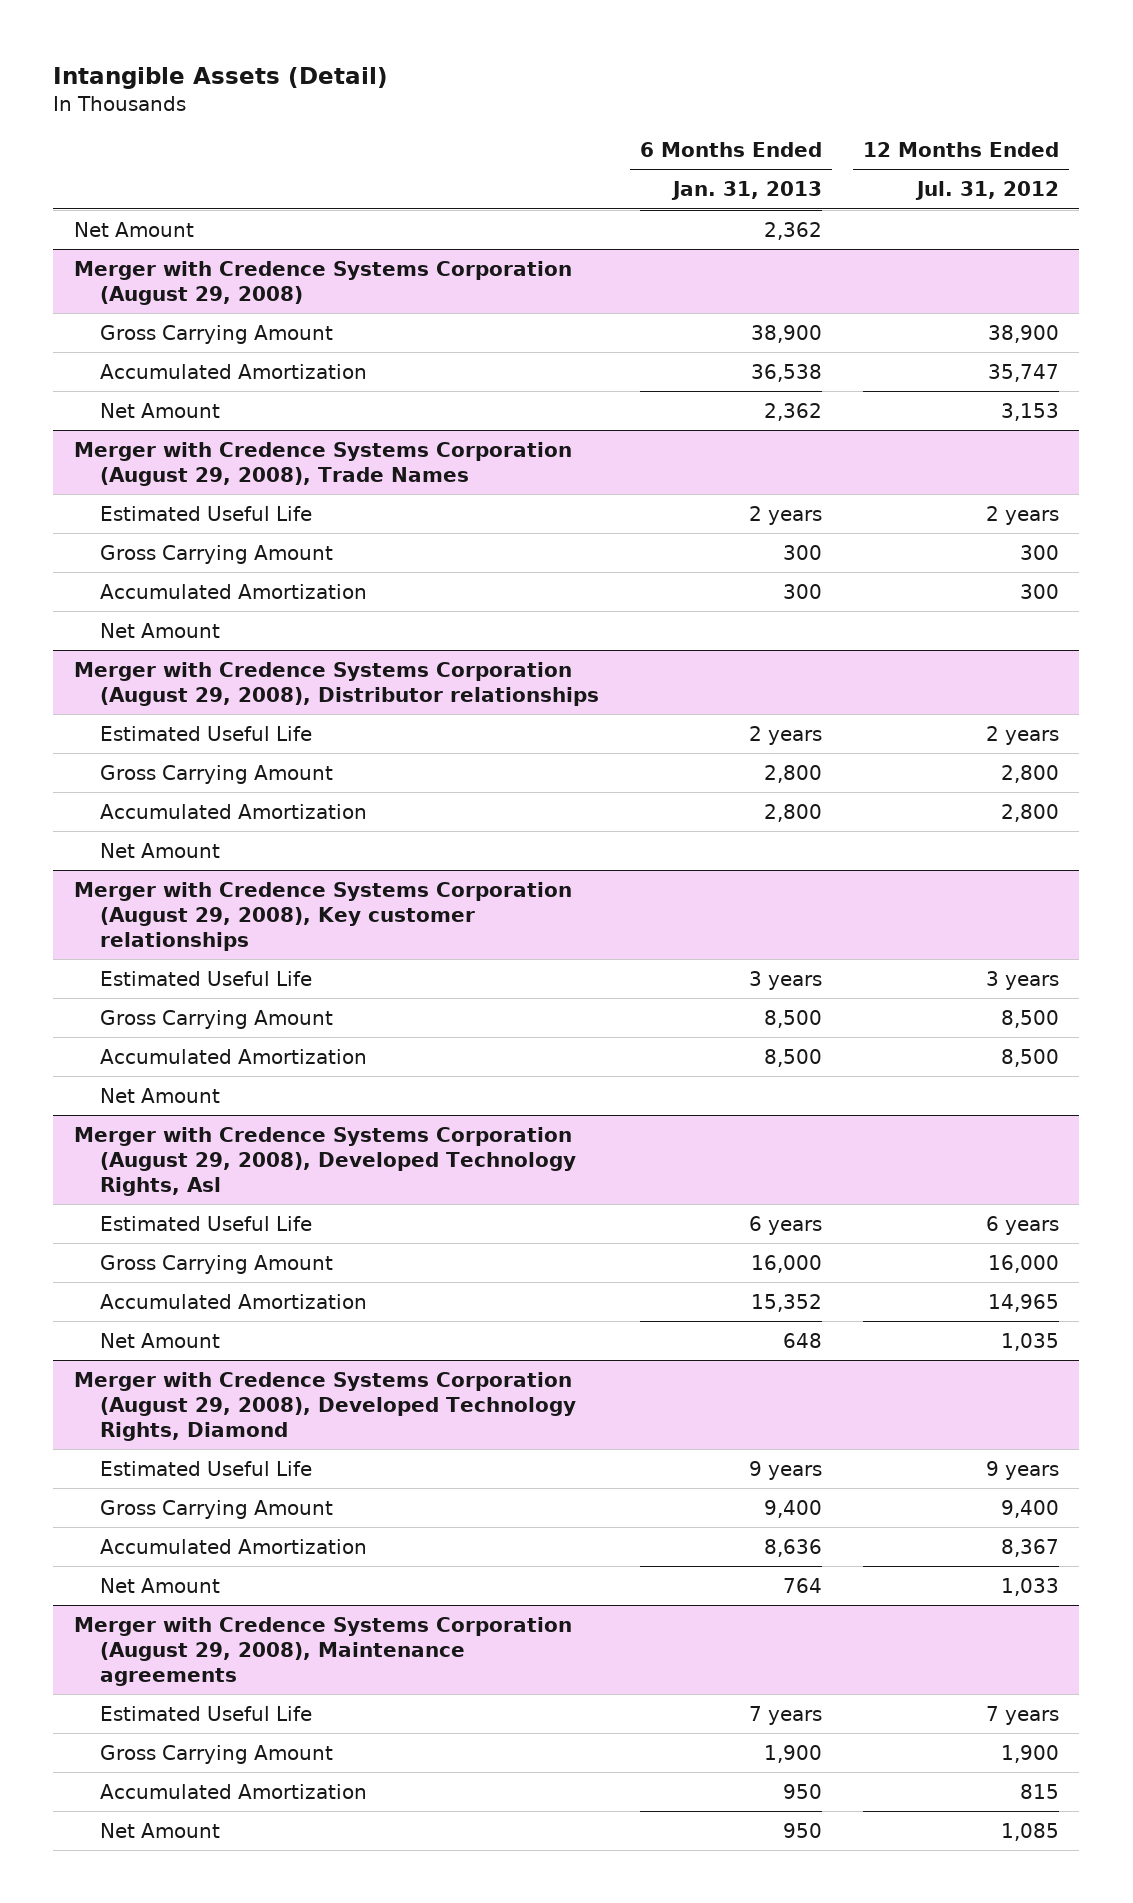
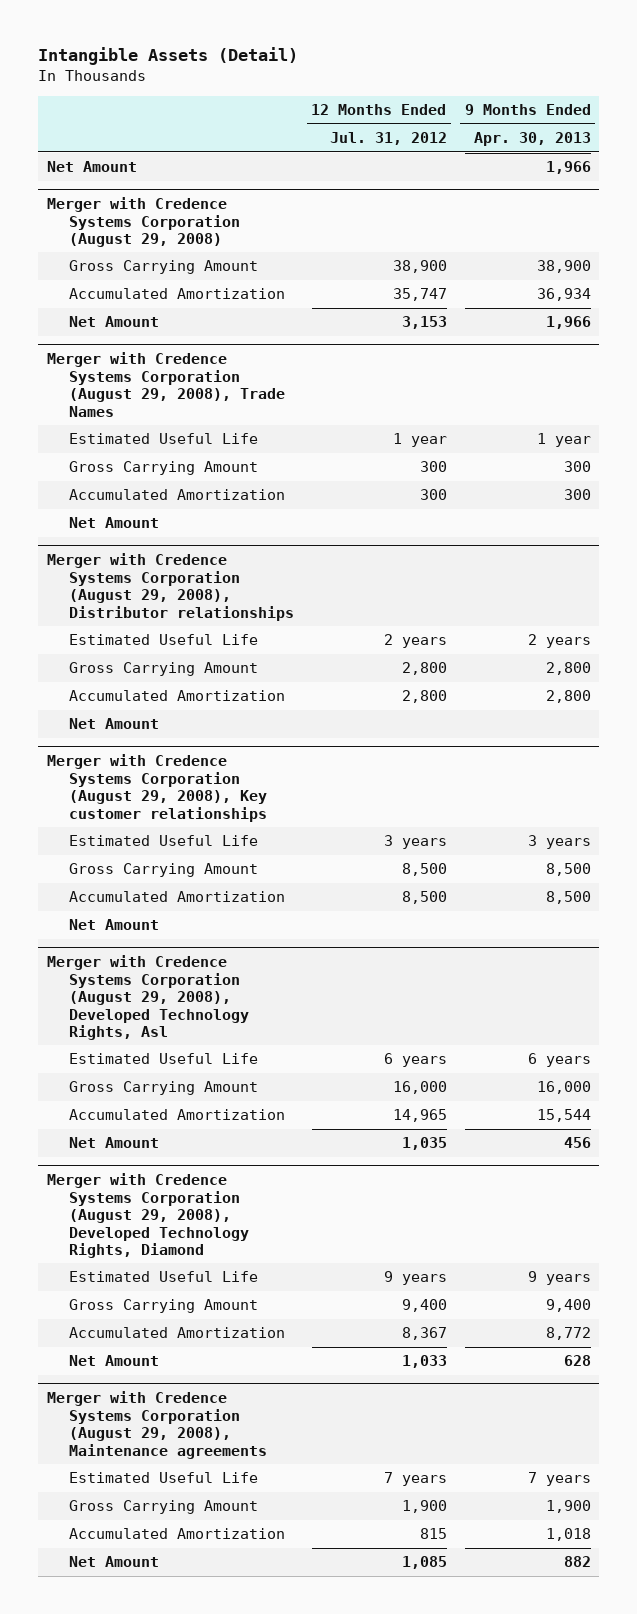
- | 6 Months Ended Jan. 31, 2013 | 12 Months Ended Jul. 31, 2012
+ | 12 Months Ended Jul. 31, 2012 | 9 Months Ended Apr. 30, 2013
@ Merger with Credence Systems Corporation (August 29, 2008), Trade Names
- Estimated Useful Life | 2 years | 2 years
+ Estimated Useful Life | 1 year | 1 year

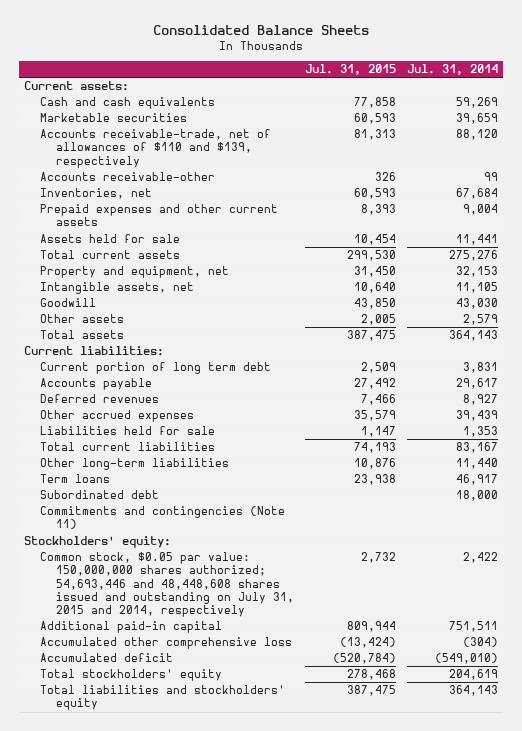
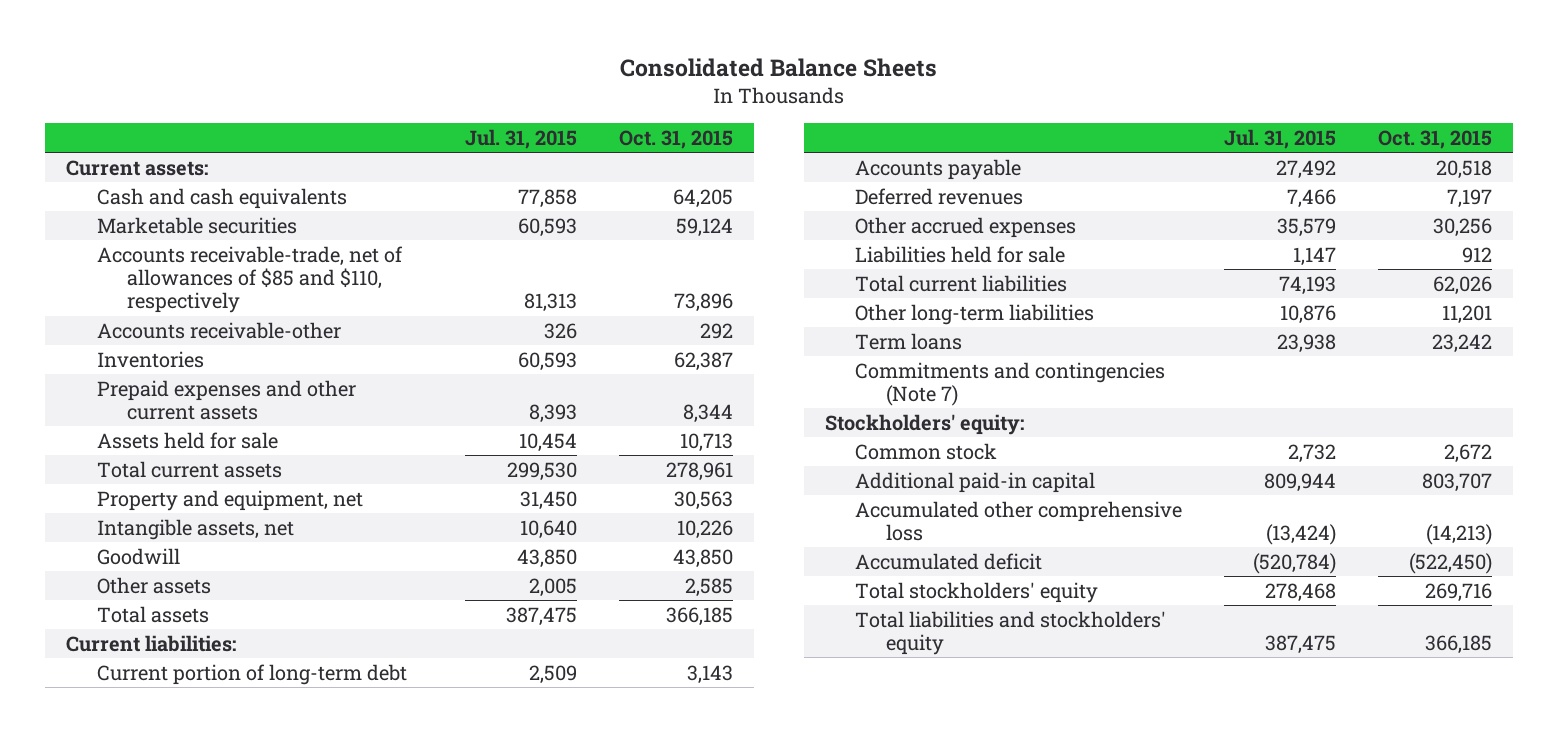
- | Jul. 31, 2015 | Jul. 31, 2014
+ | Jul. 31, 2015 | Oct. 31, 2015
- Accounts receivable-trade, net of allowances of $110 and $139, respectively | 81,313 | 88,120
+ Accounts receivable-trade, net of allowances of $85 and $110, respectively | 81,313 | 73,896
- Inventories, net | 60,593 | 67,684
+ Inventories | 60,593 | 62,387
- Current portion of long term debt | 2,509 | 3,831
+ Current portion of long-term debt | 2,509 | 3,143
- Subordinated debt | | 18,000
- Commitments and contingencies (Note 11)
+ Commitments and contingencies (Note 7)
- Common stock, $0.05 par value: 150,000,000 shares authorized; 54,693,446 and 48,448,608 shares issued and outstanding on July 31, 2015 and 2014, respectively | 2,732 | 2,422
+ Common stock | 2,732 | 2,672

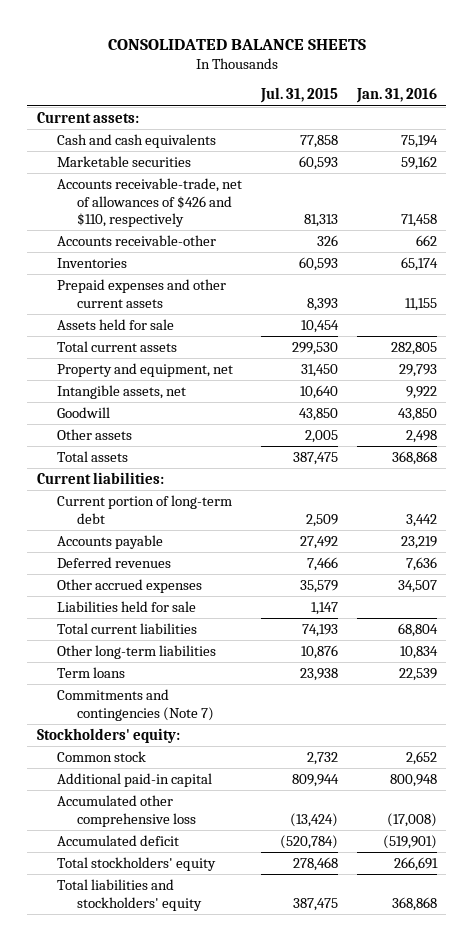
- Consolidated Balance Sheets
+ CONSOLIDATED BALANCE SHEETS
- | Jul. 31, 2015 | Oct. 31, 2015
+ | Jul. 31, 2015 | Jan. 31, 2016
- Accounts receivable-trade, net of allowances of $85 and $110, respectively | 81,313 | 73,896
+ Accounts receivable-trade, net of allowances of $426 and $110, respectively | 81,313 | 71,458

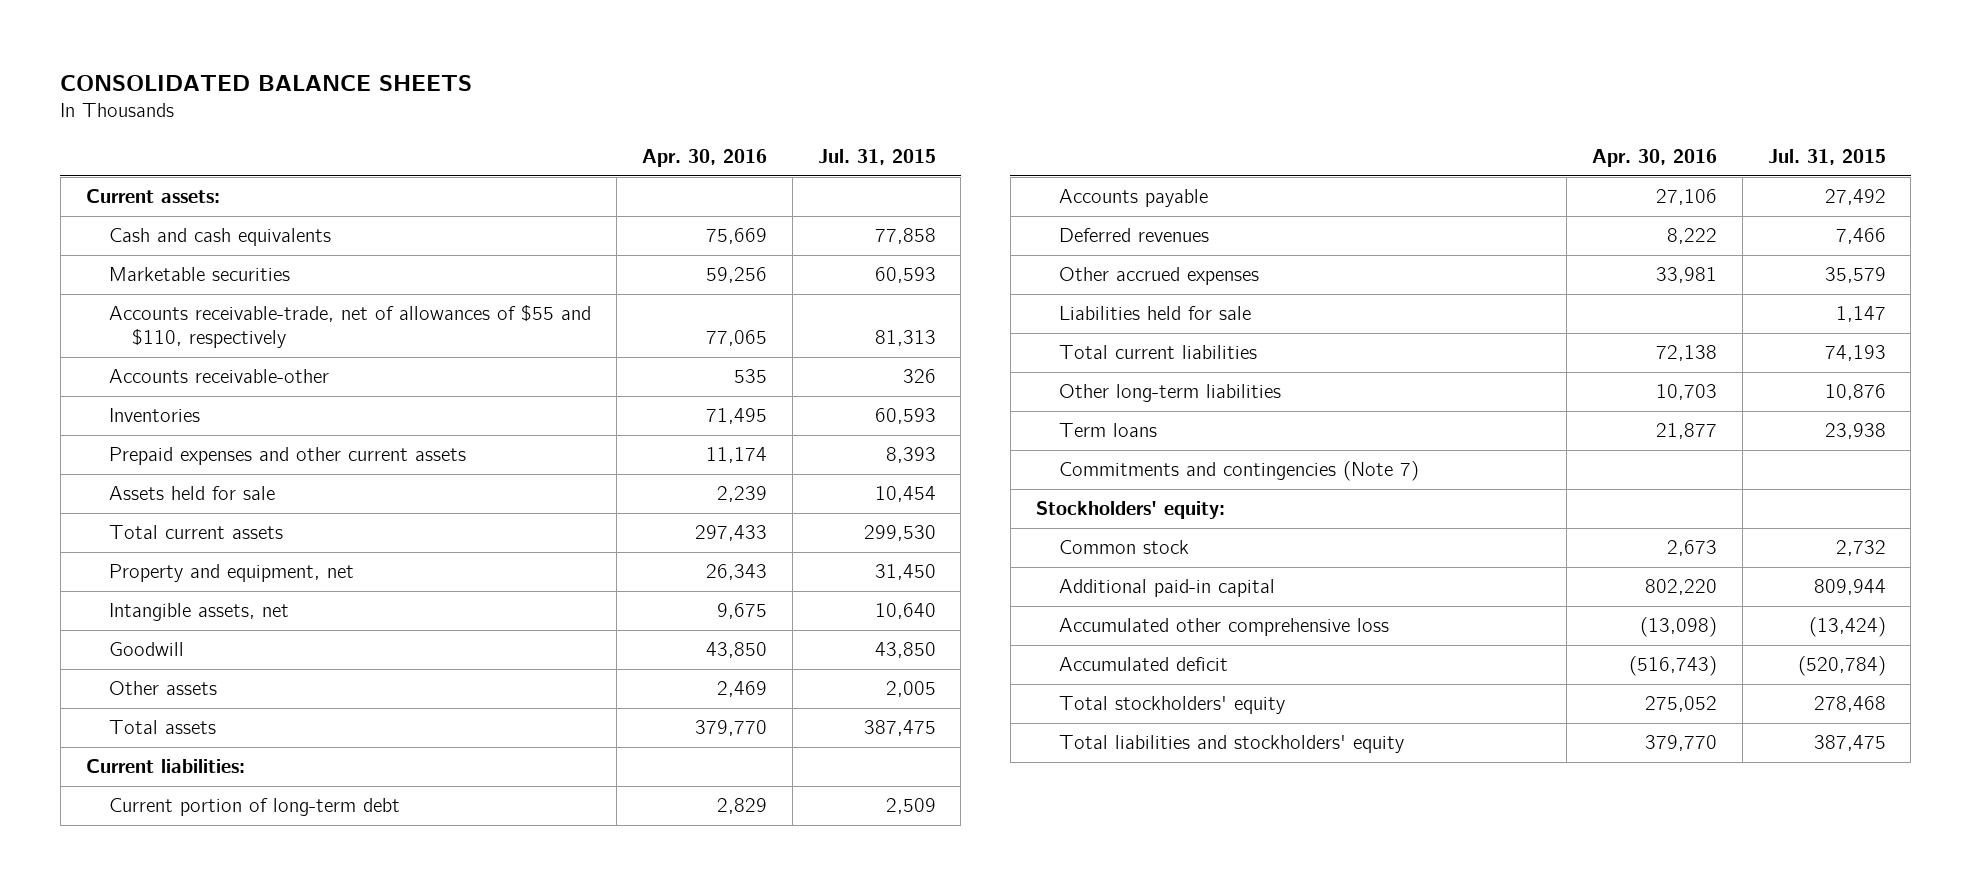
- | Jul. 31, 2015 | Jan. 31, 2016
+ | Apr. 30, 2016 | Jul. 31, 2015
- Accounts receivable-trade, net of allowances of $426 and $110, respectively | 81,313 | 71,458
+ Accounts receivable-trade, net of allowances of $55 and $110, respectively | 77,065 | 81,313

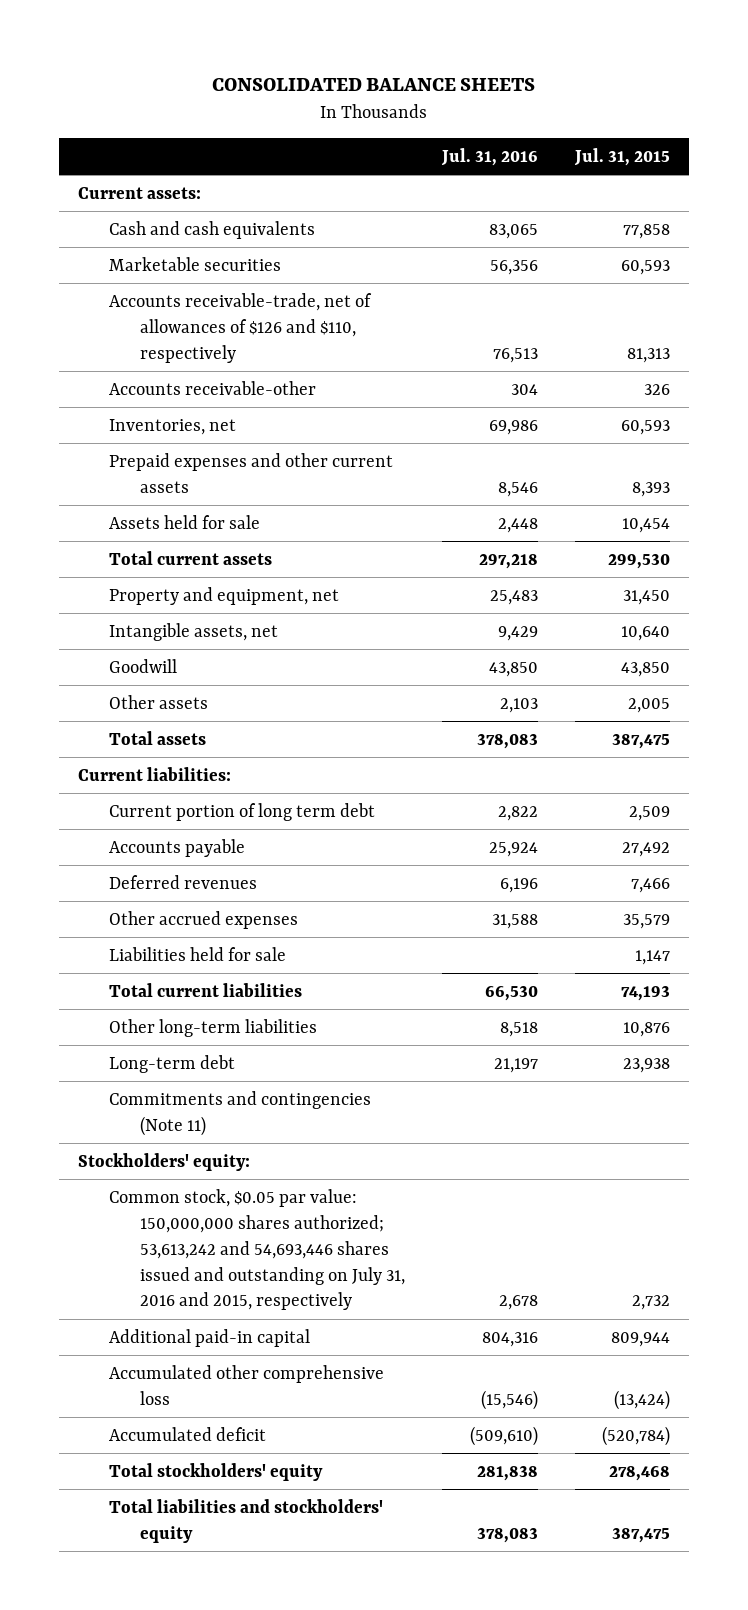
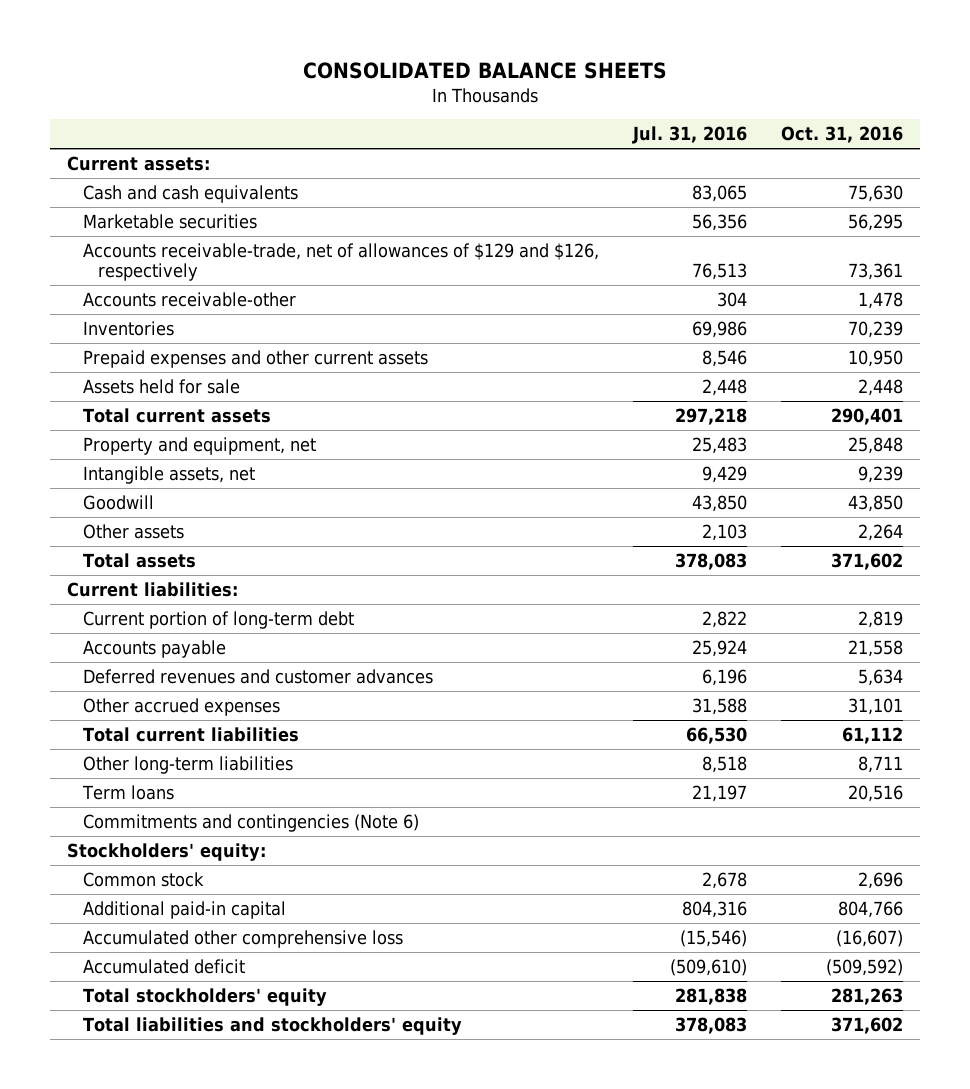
- | Jul. 31, 2016 | Jul. 31, 2015
+ | Jul. 31, 2016 | Oct. 31, 2016
- Accounts receivable-trade, net of allowances of $126 and $110, respectively | 76,513 | 81,313
+ Accounts receivable-trade, net of allowances of $129 and $126, respectively | 76,513 | 73,361
- Inventories, net | 69,986 | 60,593
+ Inventories | 69,986 | 70,239
- Current portion of long term debt | 2,822 | 2,509
+ Current portion of long-term debt | 2,822 | 2,819
- Deferred revenues | 6,196 | 7,466
+ Deferred revenues and customer advances | 6,196 | 5,634
- Liabilities held for sale | | 1,147
- Long-term debt | 21,197 | 23,938
- Commitments and contingencies (Note 11)
+ Term loans | 21,197 | 20,516
+ Commitments and contingencies (Note 6)
- Common stock, $0.05 par value: 150,000,000 shares authorized; 53,613,242 and 54,693,446 shares issued and outstanding on July 31, 2016 and 2015, respectively | 2,678 | 2,732
+ Common stock | 2,678 | 2,696

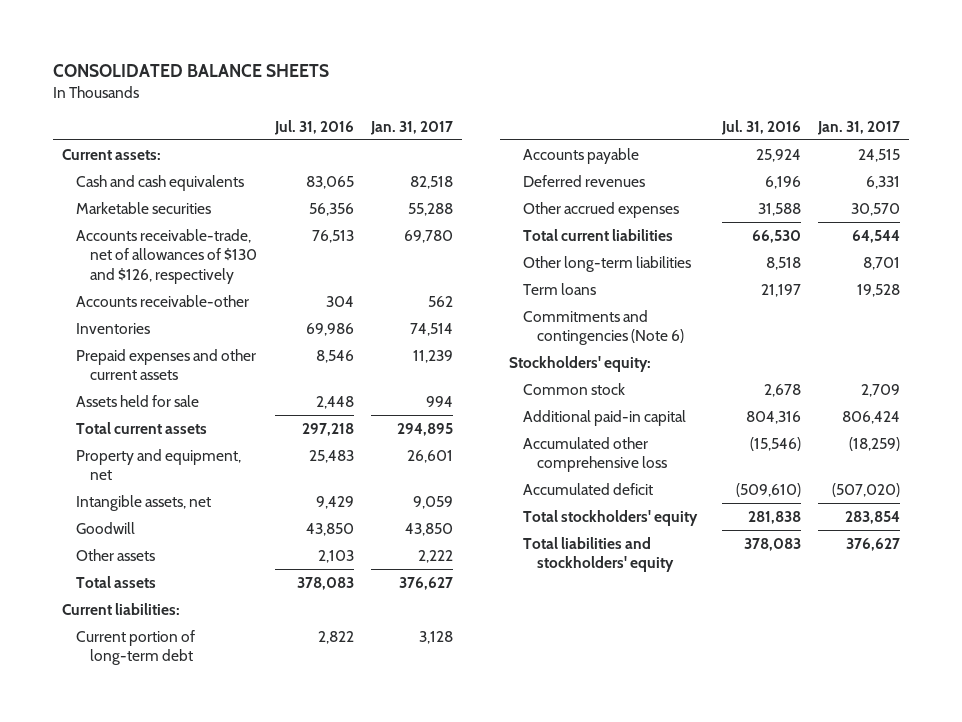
- | Jul. 31, 2016 | Oct. 31, 2016
+ | Jul. 31, 2016 | Jan. 31, 2017
- Accounts receivable-trade, net of allowances of $129 and $126, respectively | 76,513 | 73,361
+ Accounts receivable-trade, net of allowances of $130 and $126, respectively | 76,513 | 69,780
- Deferred revenues and customer advances | 6,196 | 5,634
+ Deferred revenues | 6,196 | 6,331

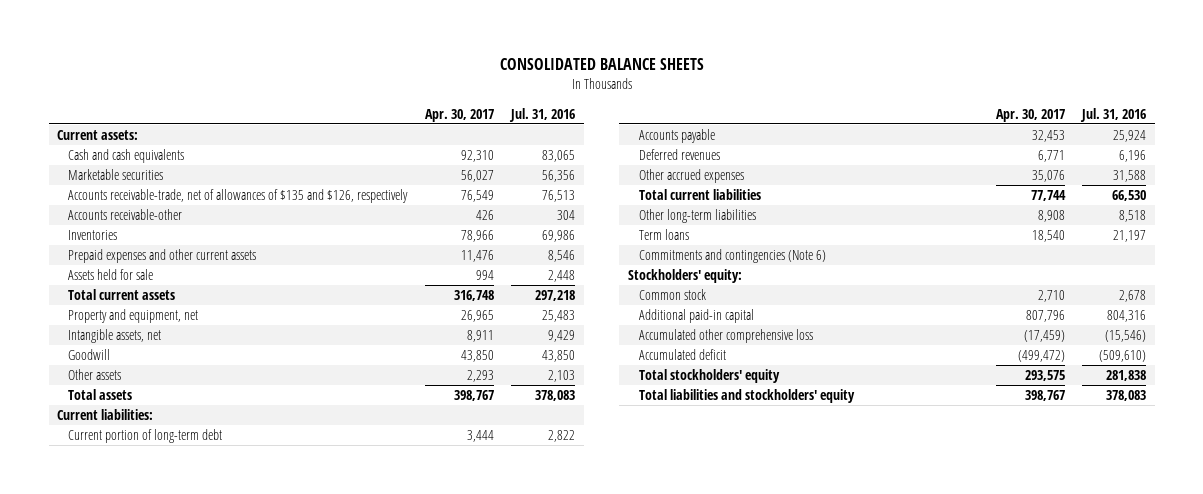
- | Jul. 31, 2016 | Jan. 31, 2017
+ | Apr. 30, 2017 | Jul. 31, 2016
- Accounts receivable-trade, net of allowances of $130 and $126, respectively | 76,513 | 69,780
+ Accounts receivable-trade, net of allowances of $135 and $126, respectively | 76,549 | 76,513

